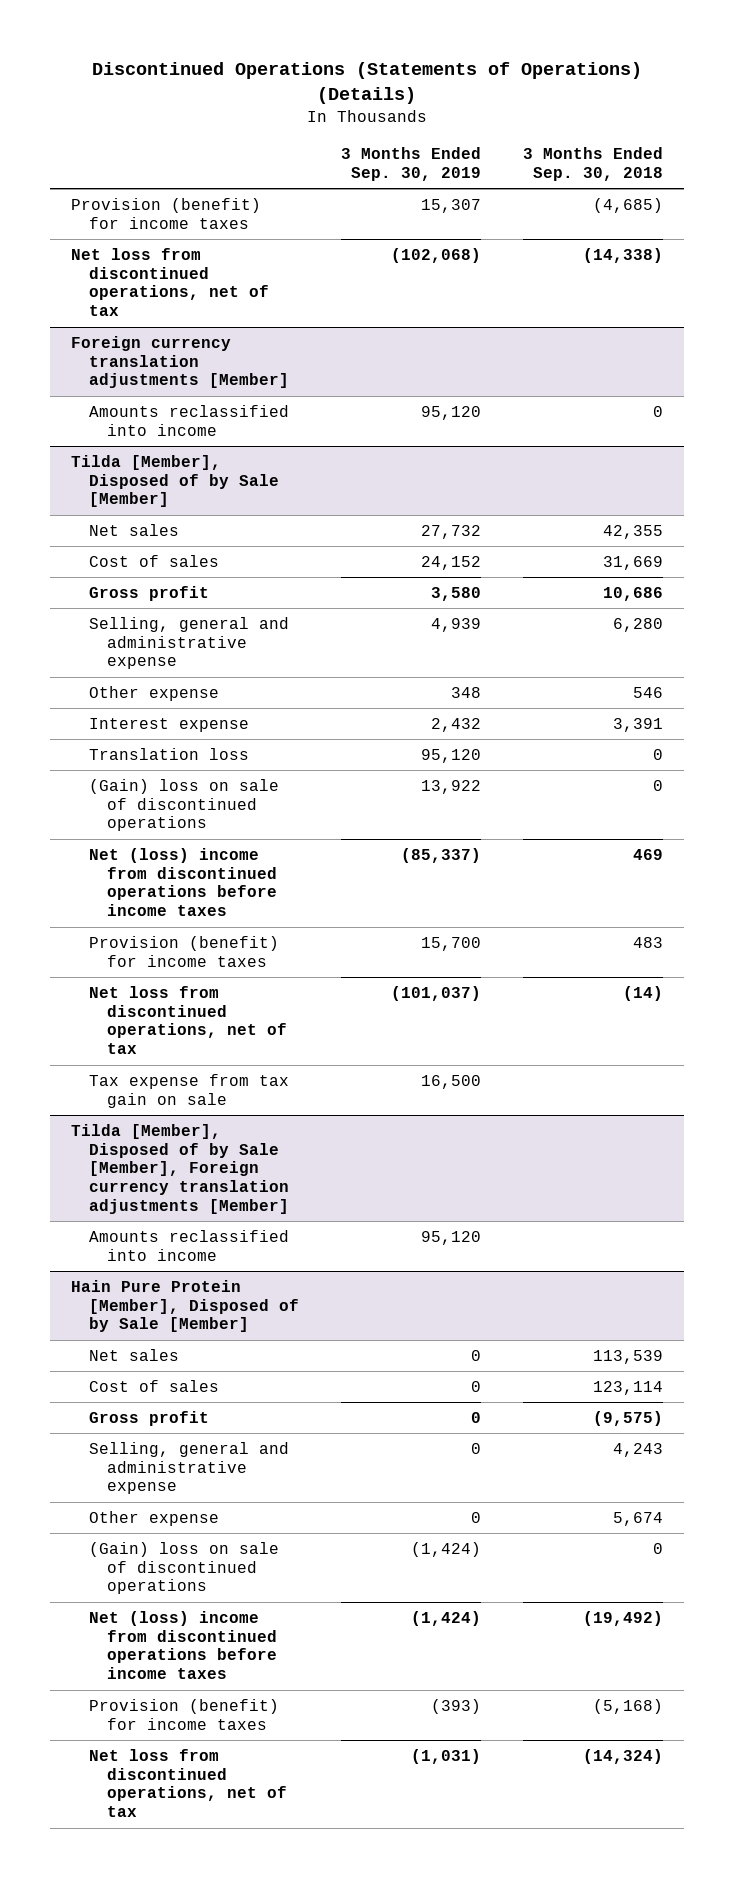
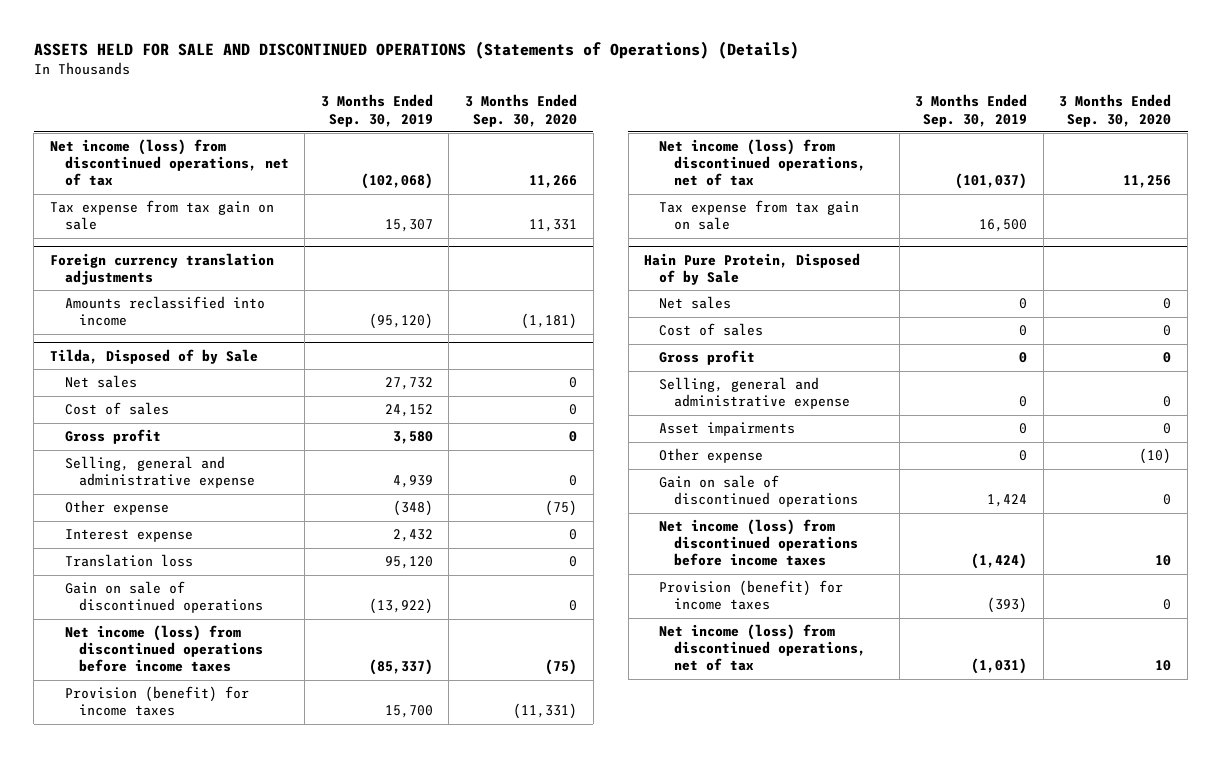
- Discontinued Operations (Statements of Operations) (Details)
+ ASSETS HELD FOR SALE AND DISCONTINUED OPERATIONS (Statements of Operations) (Details)
- | 3 Months Ended Sep. 30, 2019 | 3 Months Ended Sep. 30, 2018
+ | 3 Months Ended Sep. 30, 2019 | 3 Months Ended Sep. 30, 2020
- Provision (benefit) for income taxes | 15,307 | (4,685)
- Net loss from discontinued operations, net of tax | (102,068) | (14,338)
- Foreign currency translation adjustments [Member]
- Amounts reclassified into income | 95,120 | 0
- Tilda [Member], Disposed of by Sale [Member]
+ Net income (loss) from discontinued operations, net of tax | (102,068) | 11,266
+ Tax expense from tax gain on sale | 15,307 | 11,331
+ Foreign currency translation adjustments
+ Amounts reclassified into income | (95,120) | (1,181)
+ Tilda, Disposed of by Sale
- Other expense | 348 | 546
+ Other expense | (348) | (75)
- (Gain) loss on sale of discontinued operations | 13,922 | 0
- Net (loss) income from discontinued operations before income taxes | (85,337) | 469
+ Gain on sale of discontinued operations | (13,922) | 0
+ Net income (loss) from discontinued operations before income taxes | (85,337) | (75)
- Net loss from discontinued operations, net of tax | (101,037) | (14)
+ Net income (loss) from discontinued operations, net of tax | (101,037) | 11,256
- Tilda [Member], Disposed of by Sale [Member], Foreign currency translation adjustments [Member]
- Amounts reclassified into income | 95,120 |
- Hain Pure Protein [Member], Disposed of by Sale [Member]
+ Hain Pure Protein, Disposed of by Sale
+ Asset impairments | 0 | 0
- (Gain) loss on sale of discontinued operations | (1,424) | 0
- Net (loss) income from discontinued operations before income taxes | (1,424) | (19,492)
+ Gain on sale of discontinued operations | 1,424 | 0
+ Net income (loss) from discontinued operations before income taxes | (1,424) | 10
- Net loss from discontinued operations, net of tax | (1,031) | (14,324)
+ Net income (loss) from discontinued operations, net of tax | (1,031) | 10

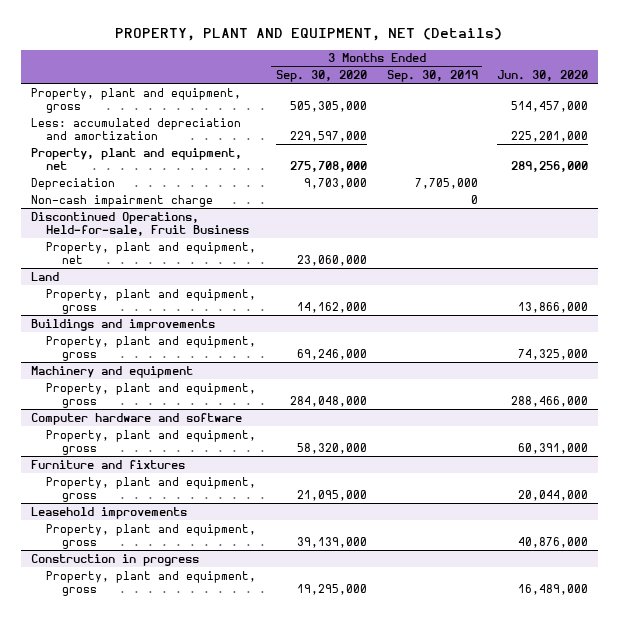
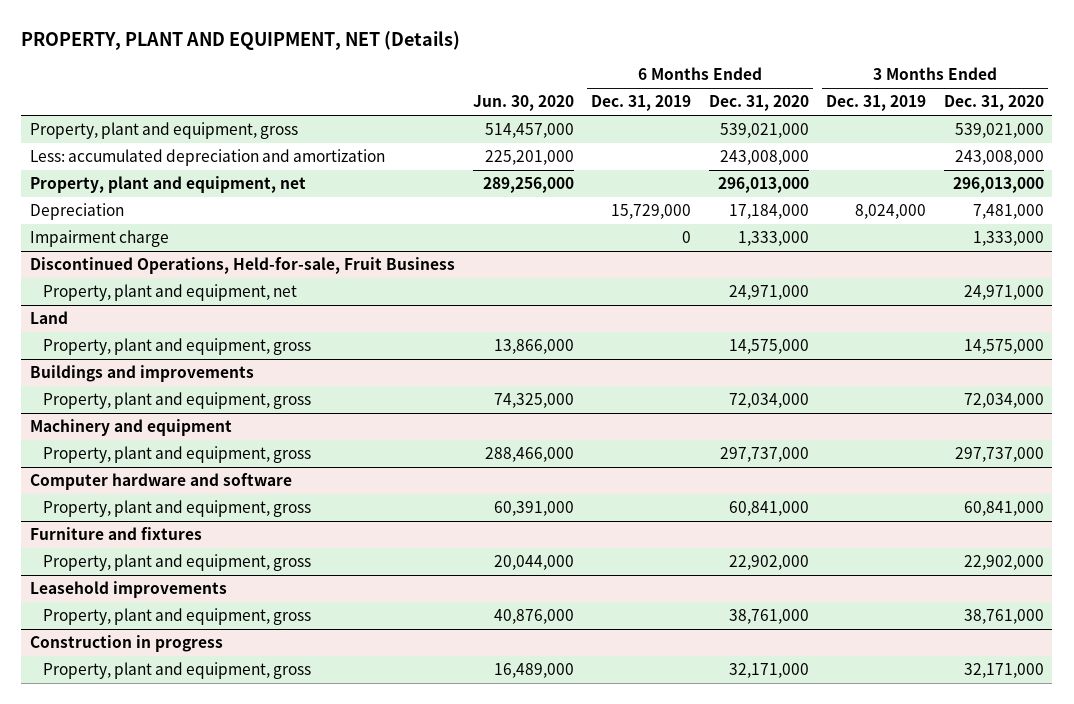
- | 3 Months Ended Sep. 30, 2020 | 3 Months Ended Sep. 30, 2019 | Jun. 30, 2020
+ | Jun. 30, 2020 | 6 Months Ended Dec. 31, 2019 | 6 Months Ended Dec. 31, 2020 | 3 Months Ended Dec. 31, 2019 | 3 Months Ended Dec. 31, 2020
- Non-cash impairment charge | | 0 |
+ Impairment charge | | 0 | 1,333,000 | | 1,333,000

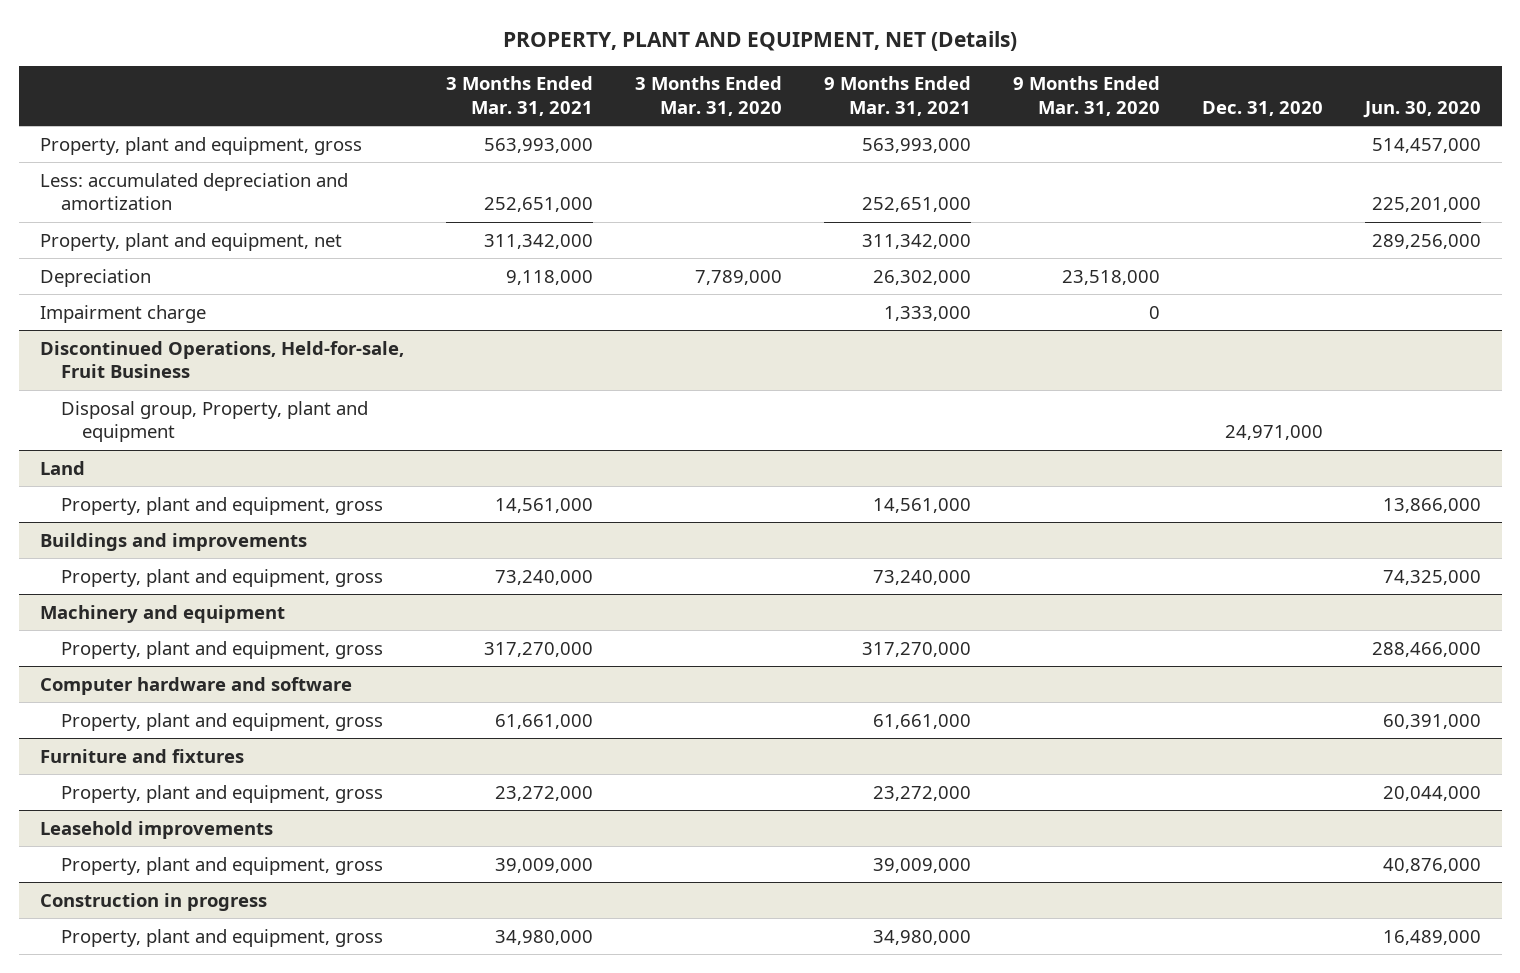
- | Jun. 30, 2020 | 6 Months Ended Dec. 31, 2019 | 6 Months Ended Dec. 31, 2020 | 3 Months Ended Dec. 31, 2019 | 3 Months Ended Dec. 31, 2020
+ | 3 Months Ended Mar. 31, 2021 | 3 Months Ended Mar. 31, 2020 | 9 Months Ended Mar. 31, 2021 | 9 Months Ended Mar. 31, 2020 | Dec. 31, 2020 | Jun. 30, 2020
@ Discontinued Operations, Held-for-sale, Fruit Business
- Property, plant and equipment, net | | | 24,971,000 | | 24,971,000
+ Disposal group, Property, plant and equipment | | | | | 24,971,000 |

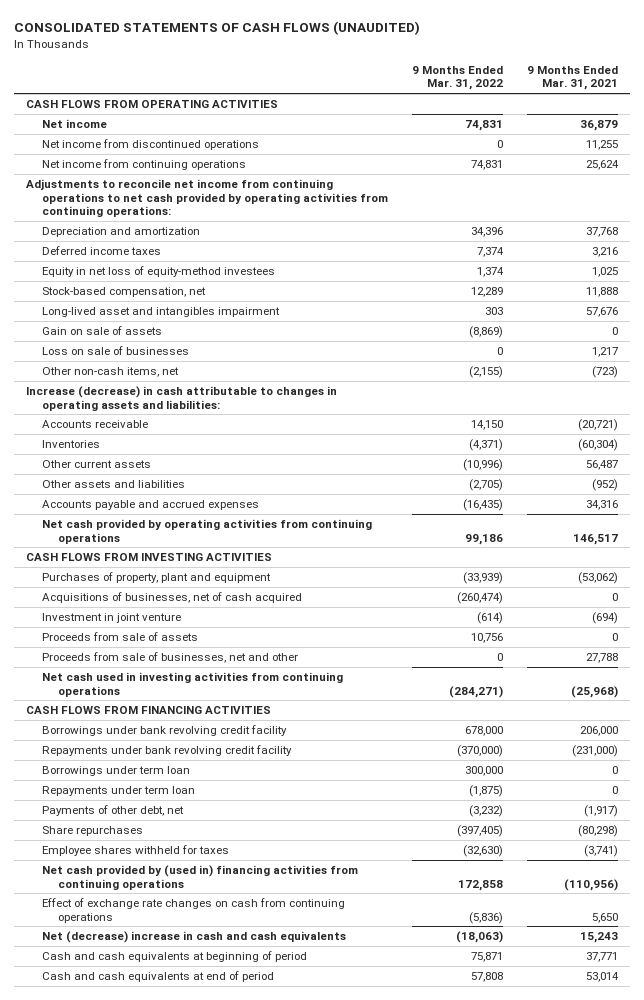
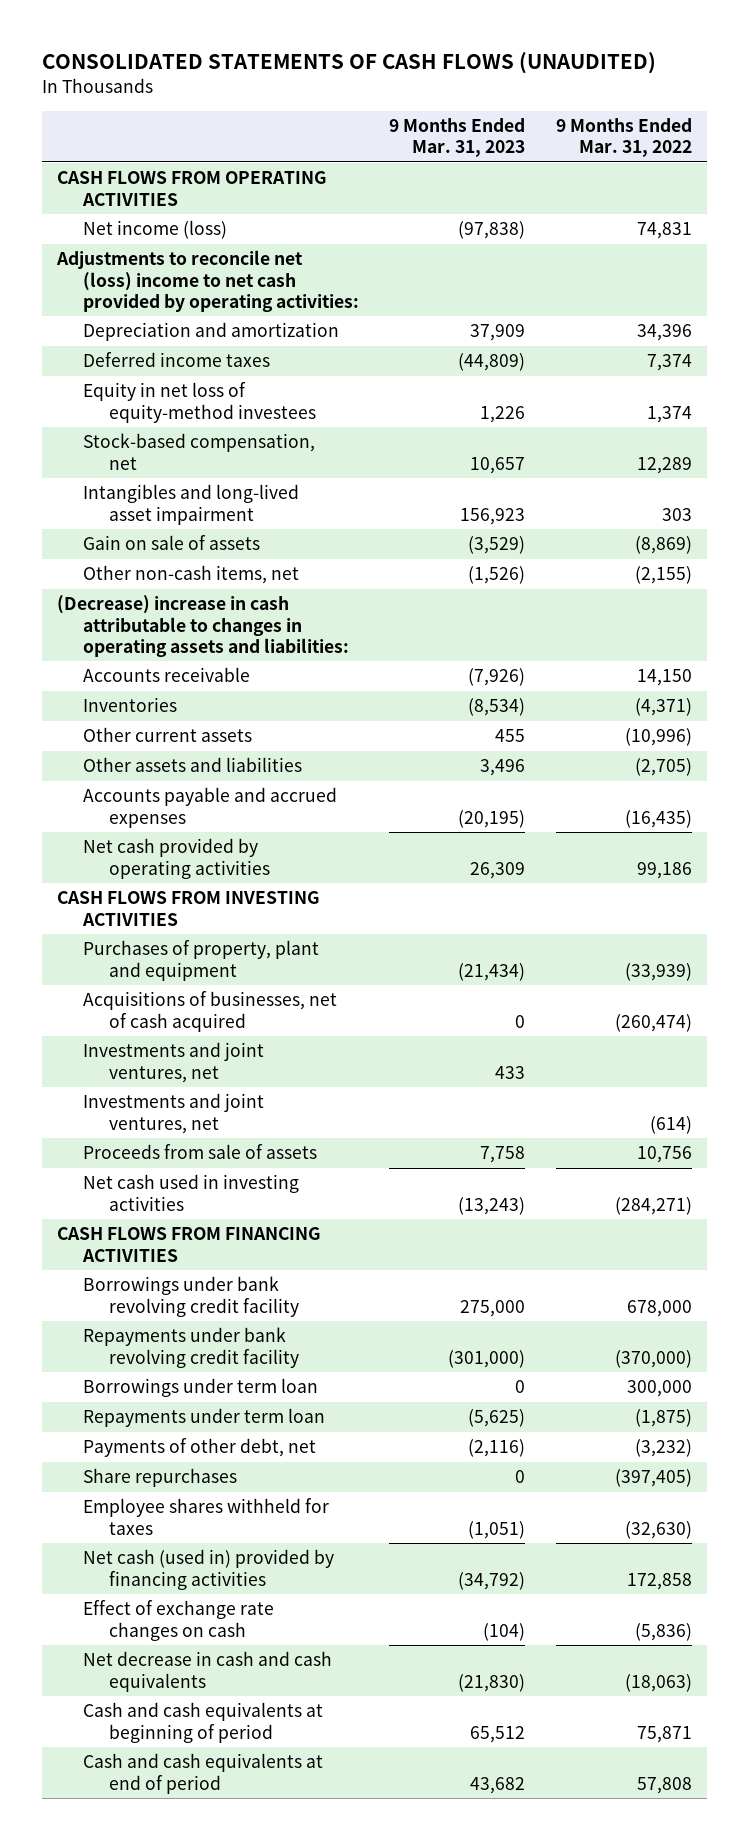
- | 9 Months Ended Mar. 31, 2022 | 9 Months Ended Mar. 31, 2021
+ | 9 Months Ended Mar. 31, 2023 | 9 Months Ended Mar. 31, 2022
- Net income | 74,831 | 36,879
- Net income from discontinued operations | 0 | 11,255
- Net income from continuing operations | 74,831 | 25,624
- Adjustments to reconcile net income from continuing operations to net cash provided by operating activities from continuing operations:
+ Net income (loss) | (97,838) | 74,831
+ Adjustments to reconcile net (loss) income to net cash provided by operating activities:
- Long-lived asset and intangibles impairment | 303 | 57,676
+ Intangibles and long-lived asset impairment | 156,923 | 303
- Loss on sale of businesses | 0 | 1,217
- Increase (decrease) in cash attributable to changes in operating assets and liabilities:
+ (Decrease) increase in cash attributable to changes in operating assets and liabilities:
- Net cash provided by operating activities from continuing operations | 99,186 | 146,517
+ Net cash provided by operating activities | 26,309 | 99,186
- Investment in joint venture | (614) | (694)
+ Investments and joint ventures, net | 433 |
+ Investments and joint ventures, net | | (614)
- Proceeds from sale of businesses, net and other | 0 | 27,788
- Net cash used in investing activities from continuing operations | (284,271) | (25,968)
+ Net cash used in investing activities | (13,243) | (284,271)
- Net cash provided by (used in) financing activities from continuing operations | 172,858 | (110,956)
- Effect of exchange rate changes on cash from continuing operations | (5,836) | 5,650
- Net (decrease) increase in cash and cash equivalents | (18,063) | 15,243
+ Net cash (used in) provided by financing activities | (34,792) | 172,858
+ Effect of exchange rate changes on cash | (104) | (5,836)
+ Net decrease in cash and cash equivalents | (21,830) | (18,063)

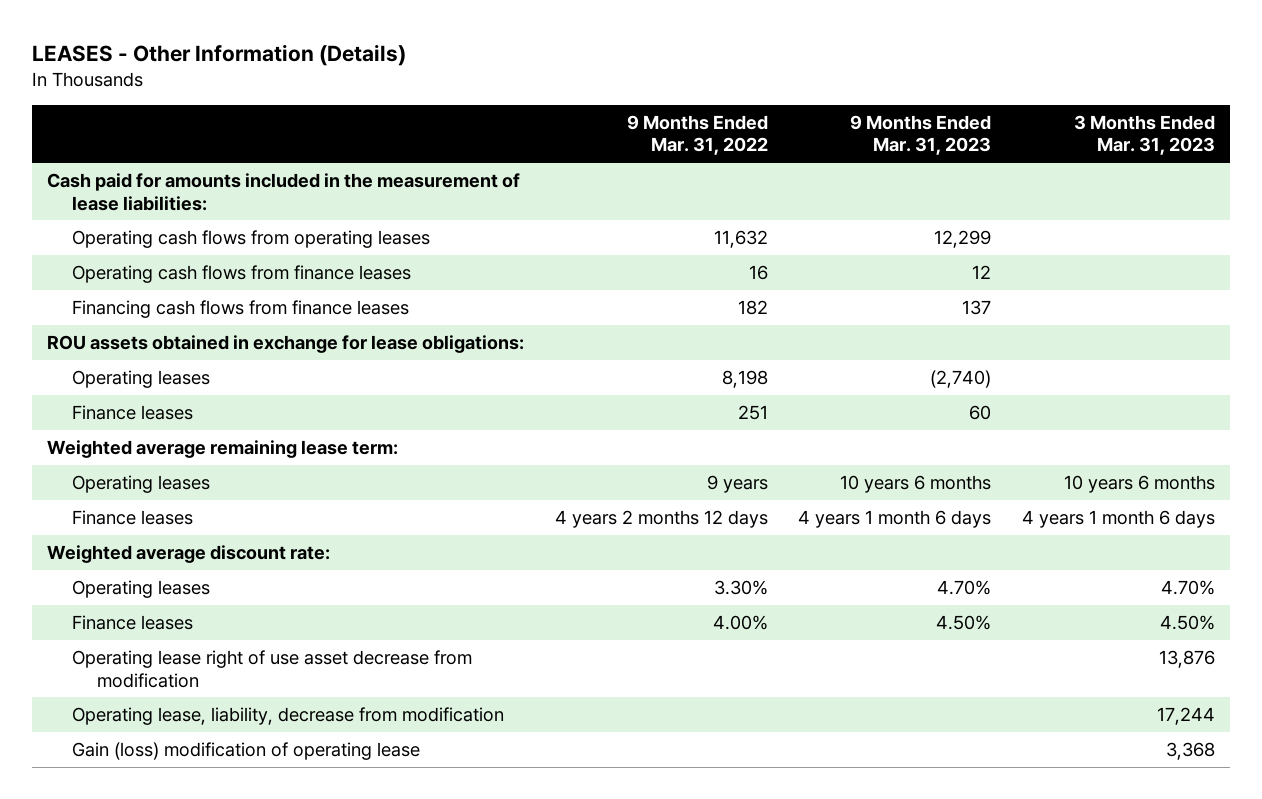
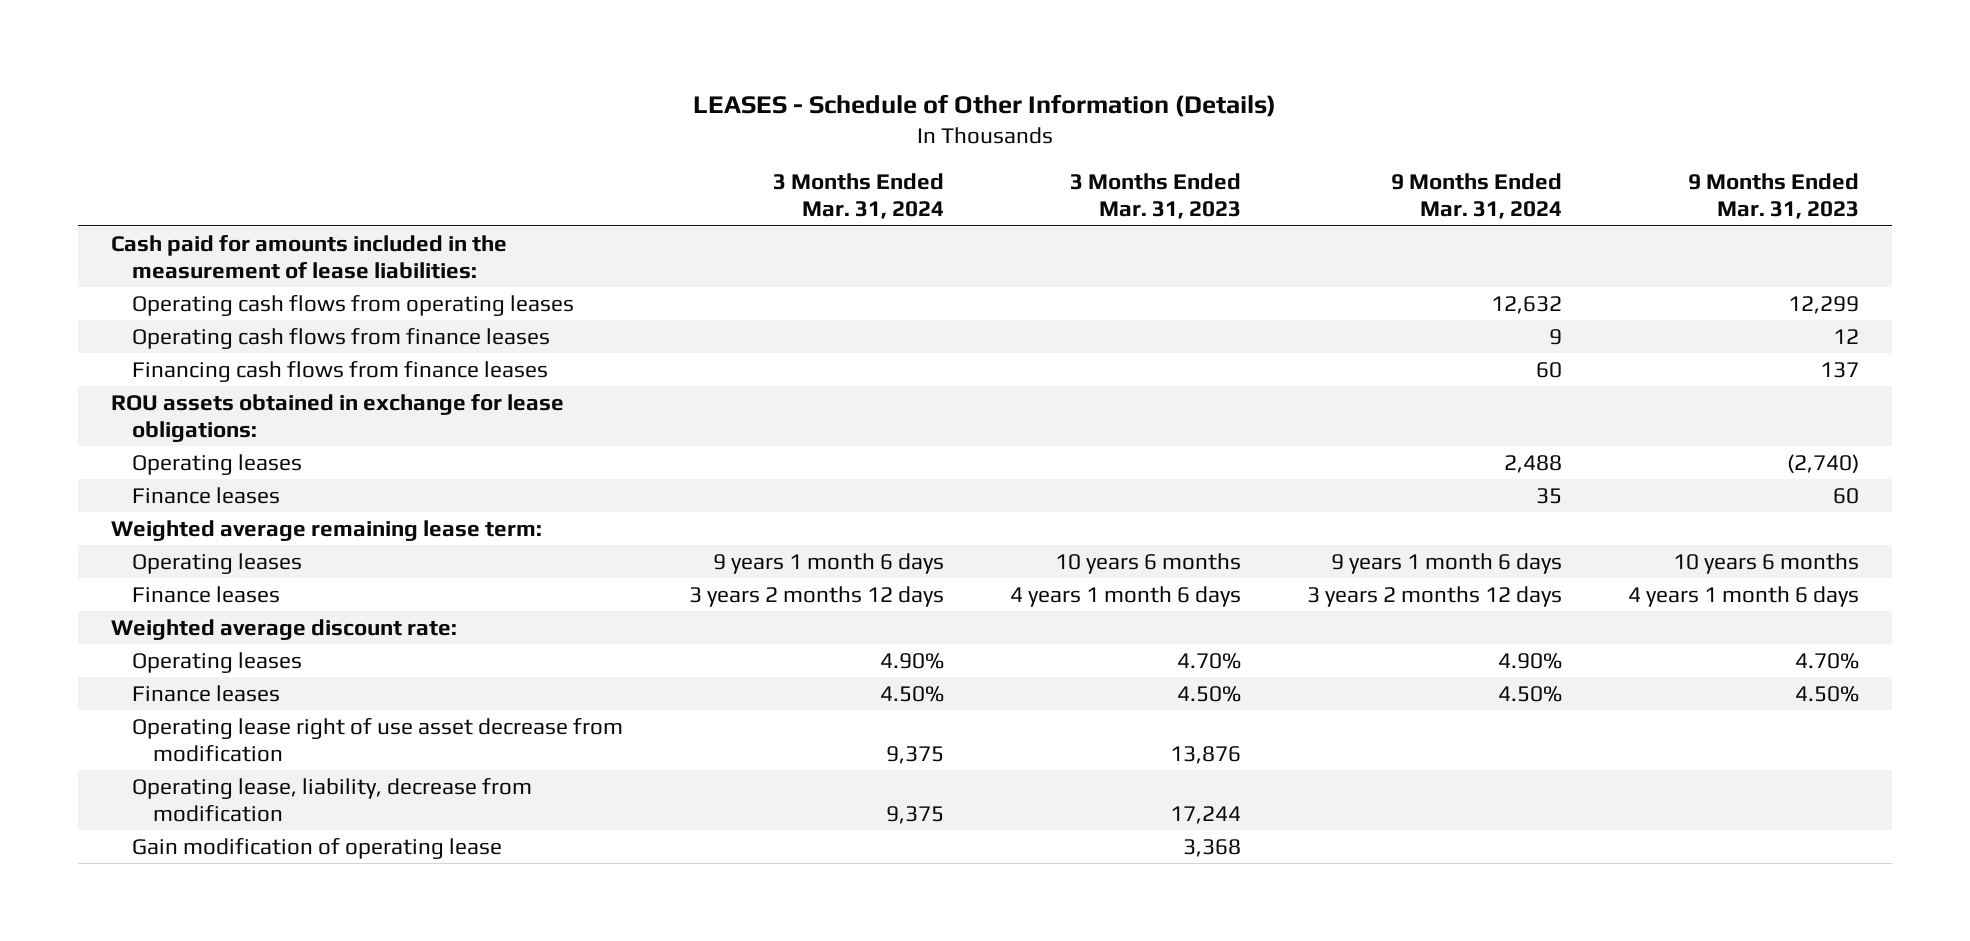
- LEASES - Other Information (Details)
+ LEASES - Schedule of Other Information (Details)
- | 9 Months Ended Mar. 31, 2022 | 9 Months Ended Mar. 31, 2023 | 3 Months Ended Mar. 31, 2023
+ | 3 Months Ended Mar. 31, 2024 | 3 Months Ended Mar. 31, 2023 | 9 Months Ended Mar. 31, 2024 | 9 Months Ended Mar. 31, 2023
- Gain (loss) modification of operating lease | | | 3,368
+ Gain modification of operating lease | | 3,368 | |

